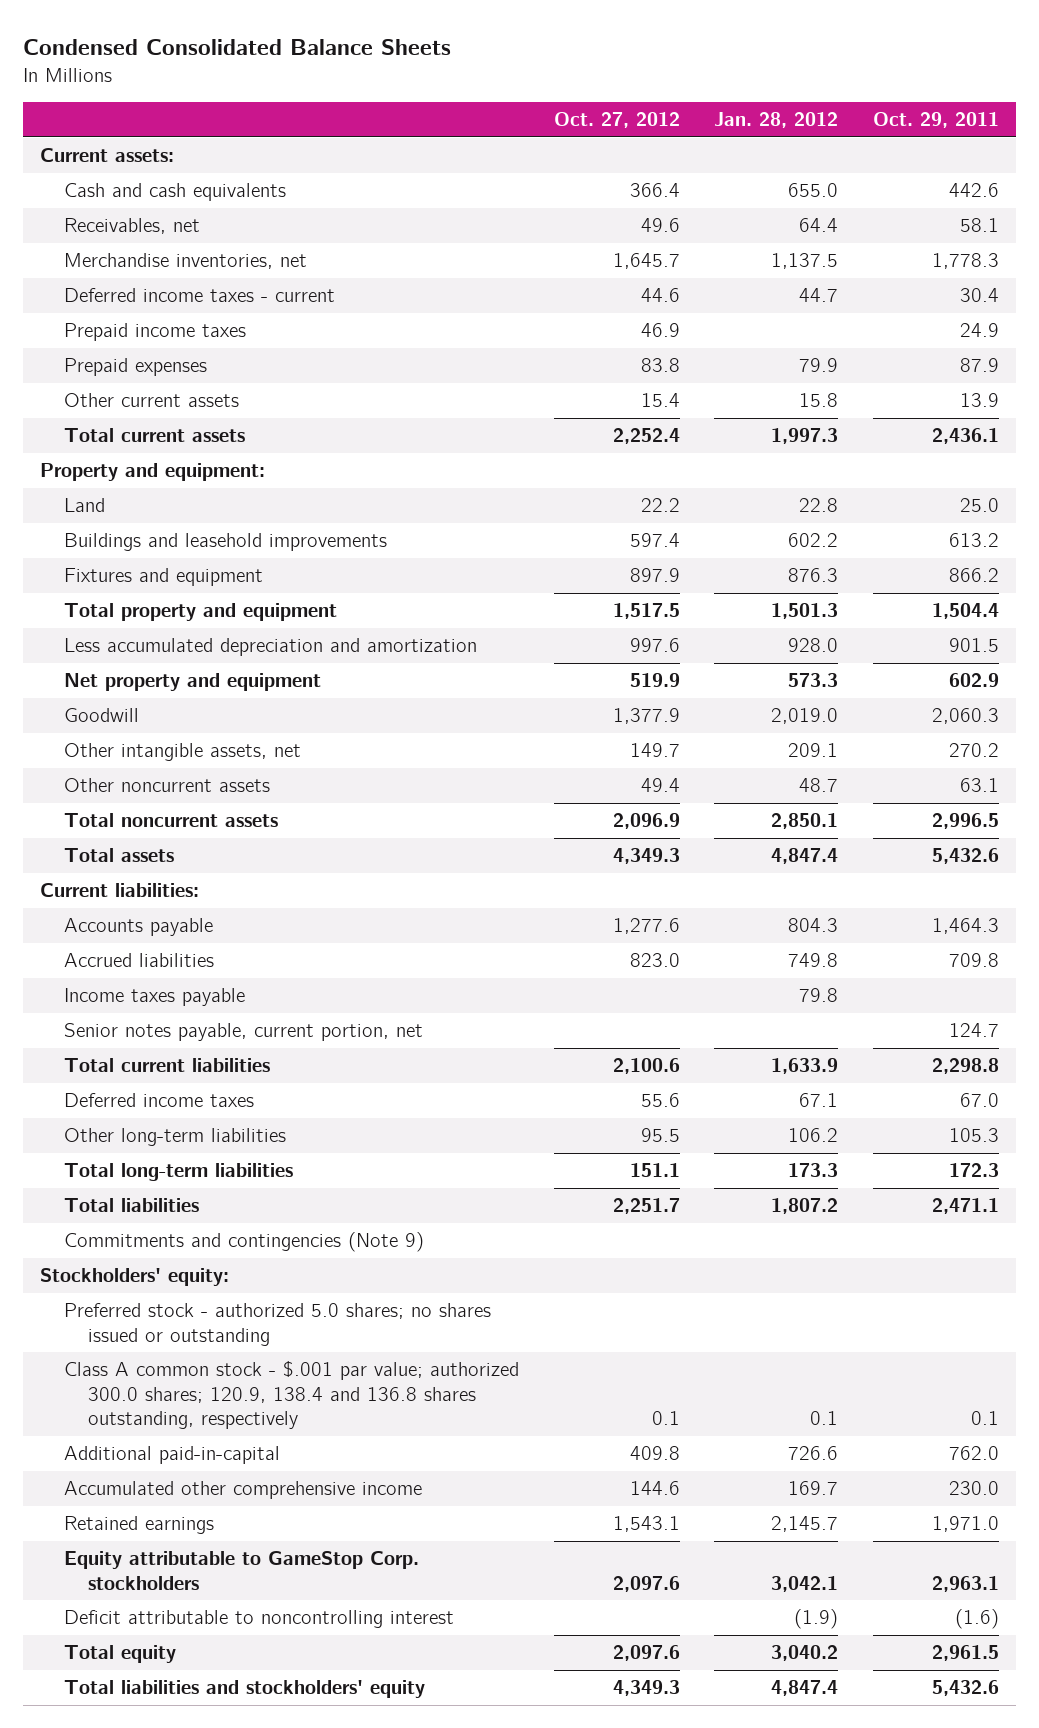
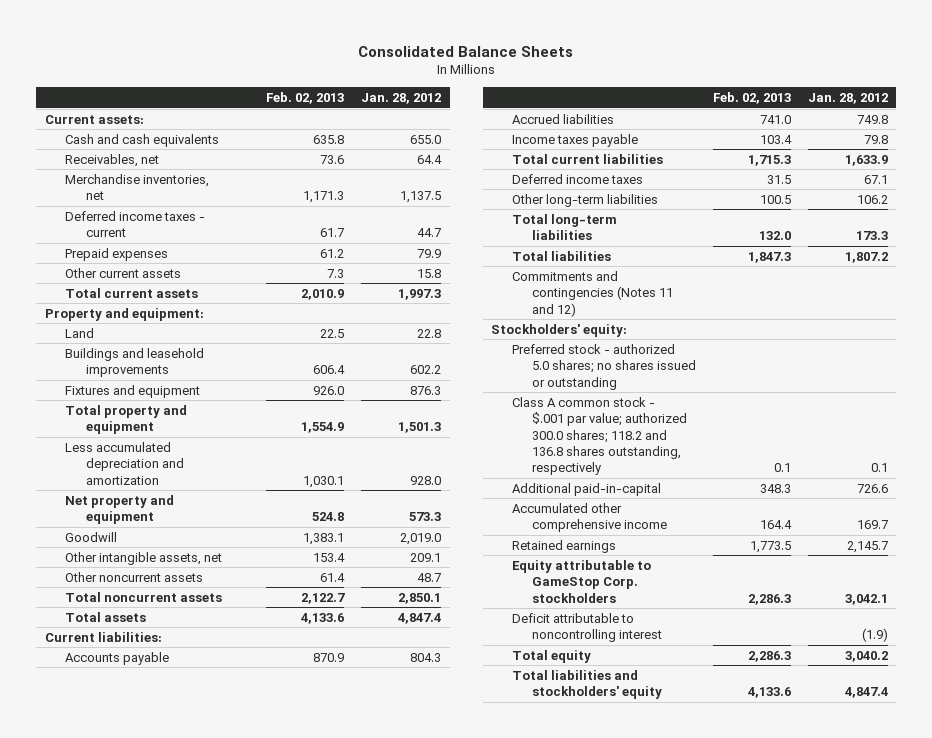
- Condensed Consolidated Balance Sheets
+ Consolidated Balance Sheets
- | Oct. 27, 2012 | Jan. 28, 2012 | Oct. 29, 2011
+ | Feb. 02, 2013 | Jan. 28, 2012
- Prepaid income taxes | 46.9 | | 24.9
- Senior notes payable, current portion, net | | | 124.7
- Commitments and contingencies (Note 9)
+ Commitments and contingencies (Notes 11 and 12)
- Class A common stock - $.001 par value; authorized 300.0 shares; 120.9, 138.4 and 136.8 shares outstanding, respectively | 0.1 | 0.1 | 0.1
+ Class A common stock - $.001 par value; authorized 300.0 shares; 118.2 and 136.8 shares outstanding, respectively | 0.1 | 0.1

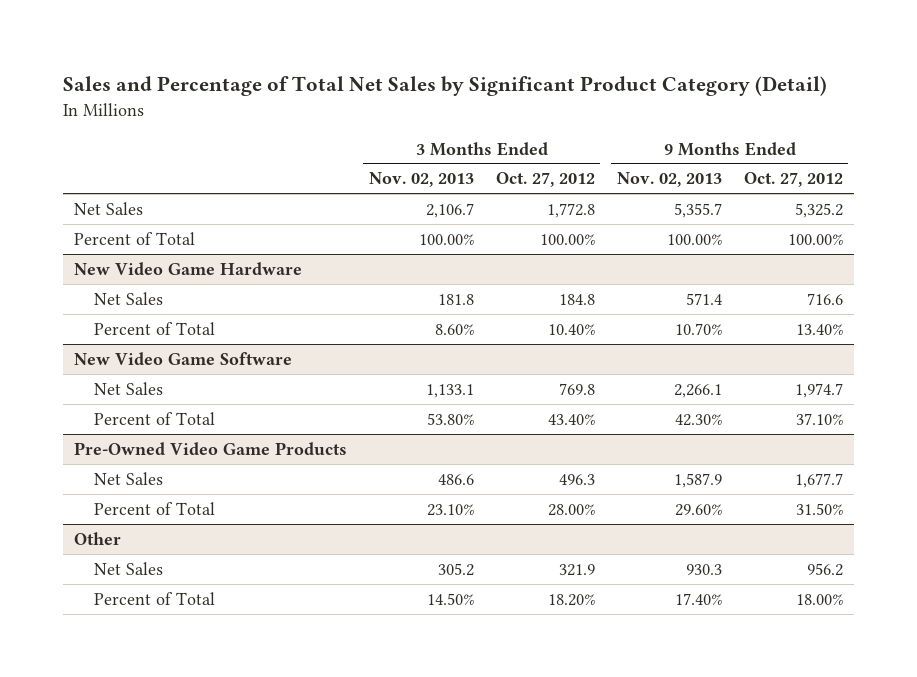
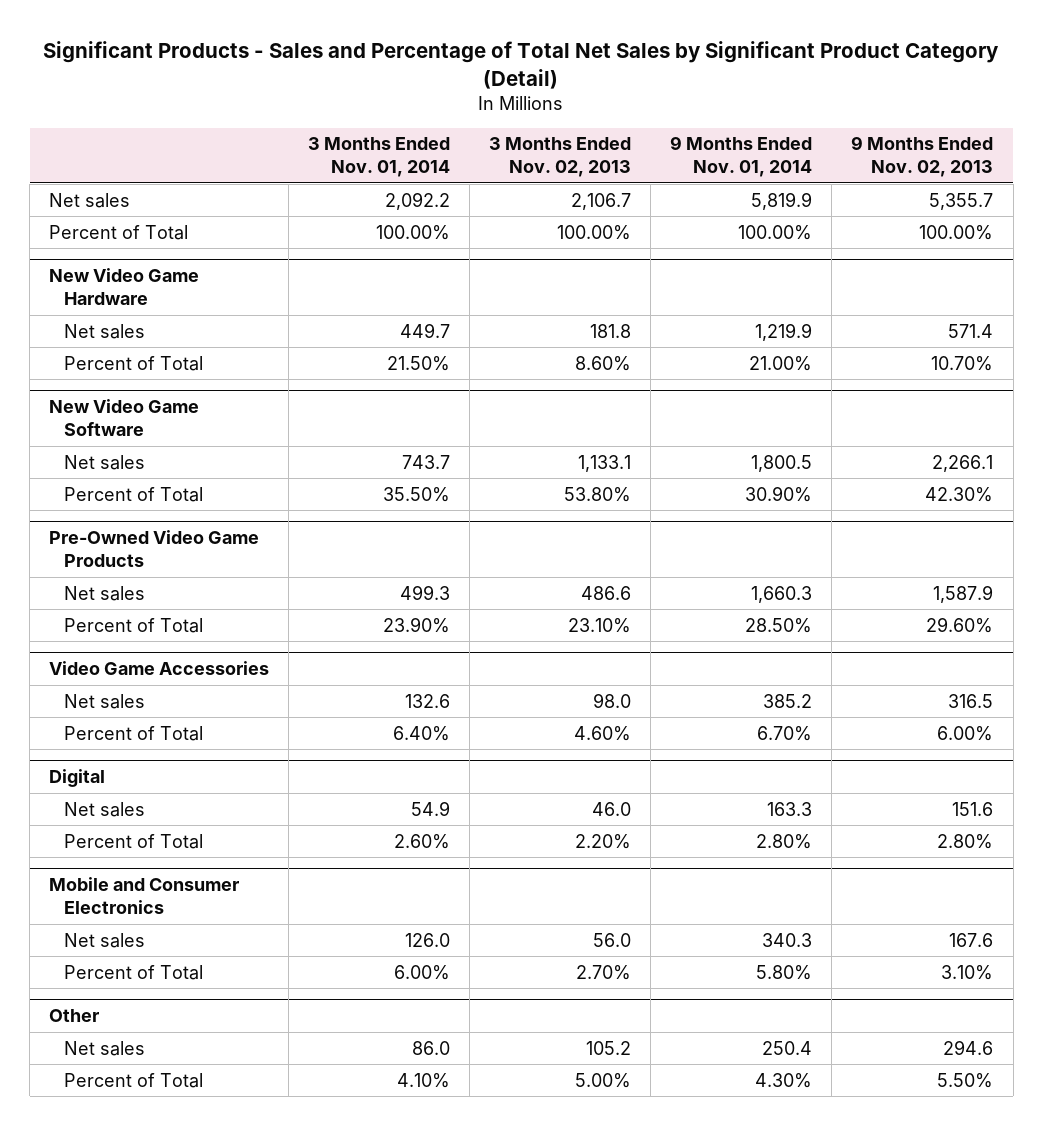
- Sales and Percentage of Total Net Sales by Significant Product Category (Detail)
+ Significant Products - Sales and Percentage of Total Net Sales by Significant Product Category (Detail)
- | 3 Months Ended Nov. 02, 2013 | 3 Months Ended Oct. 27, 2012 | 9 Months Ended Nov. 02, 2013 | 9 Months Ended Oct. 27, 2012
+ | 3 Months Ended Nov. 01, 2014 | 3 Months Ended Nov. 02, 2013 | 9 Months Ended Nov. 01, 2014 | 9 Months Ended Nov. 02, 2013
- Net Sales | 2,106.7 | 1,772.8 | 5,355.7 | 5,325.2
+ Net sales | 2,092.2 | 2,106.7 | 5,819.9 | 5,355.7
@ New Video Game Hardware
- Net Sales | 181.8 | 184.8 | 571.4 | 716.6
+ Net sales | 449.7 | 181.8 | 1,219.9 | 571.4
@ New Video Game Software
- Net Sales | 1,133.1 | 769.8 | 2,266.1 | 1,974.7
+ Net sales | 743.7 | 1,133.1 | 1,800.5 | 2,266.1
@ Pre-Owned Video Game Products
- Net Sales | 486.6 | 496.3 | 1,587.9 | 1,677.7
+ Net sales | 499.3 | 486.6 | 1,660.3 | 1,587.9
+ Video Game Accessories
+ Net sales | 132.6 | 98.0 | 385.2 | 316.5
+ Percent of Total | 6.40% | 4.60% | 6.70% | 6.00%
+ Digital
+ Net sales | 54.9 | 46.0 | 163.3 | 151.6
+ Percent of Total | 2.60% | 2.20% | 2.80% | 2.80%
+ Mobile and Consumer Electronics
+ Net sales | 126.0 | 56.0 | 340.3 | 167.6
+ Percent of Total | 6.00% | 2.70% | 5.80% | 3.10%
@ Other
- Net Sales | 305.2 | 321.9 | 930.3 | 956.2
- Percent of Total | 14.50% | 18.20% | 17.40% | 18.00%
+ Net sales | 86.0 | 105.2 | 250.4 | 294.6
+ Percent of Total | 4.10% | 5.00% | 4.30% | 5.50%

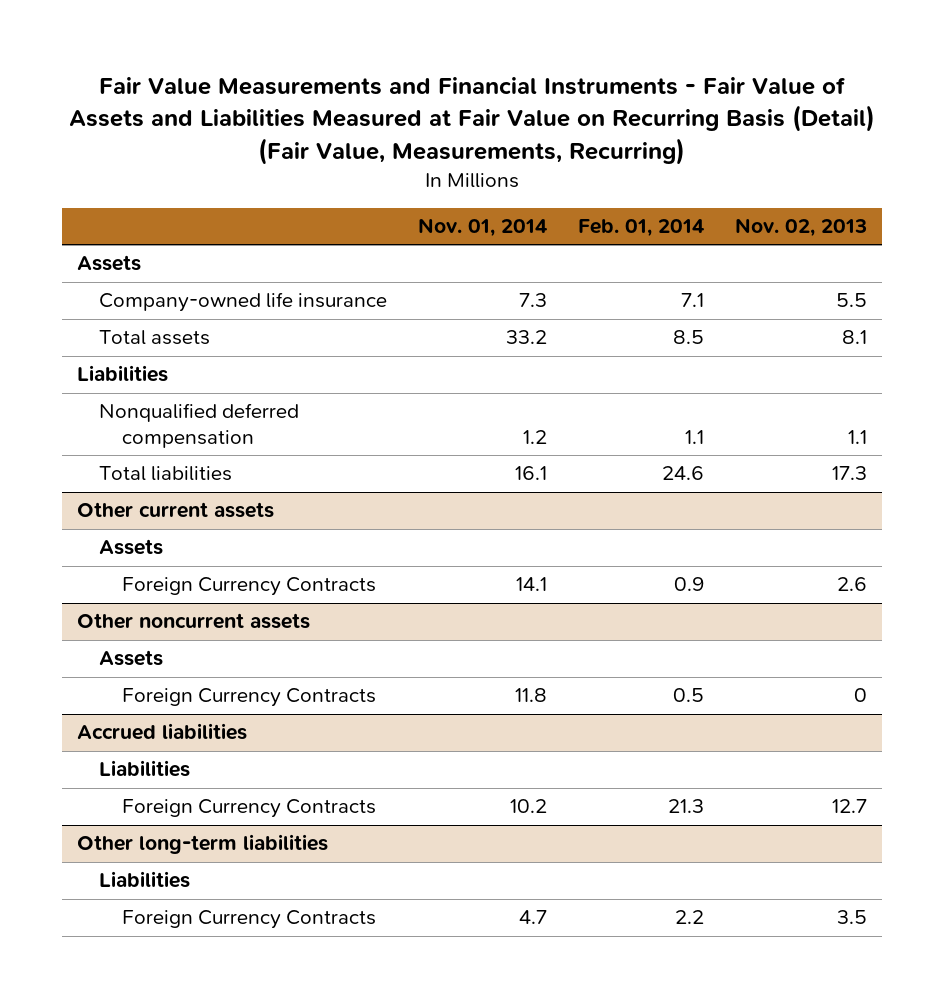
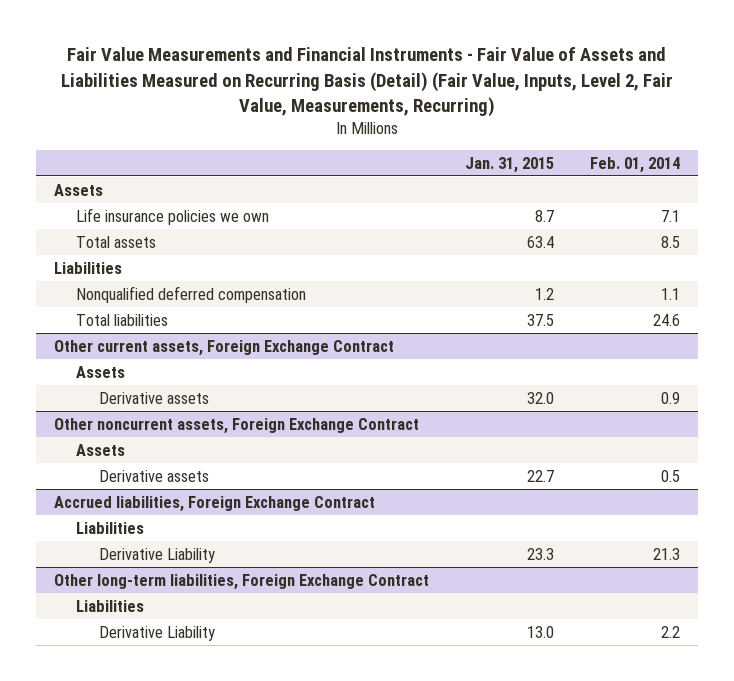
- Fair Value Measurements and Financial Instruments - Fair Value of Assets and Liabilities Measured at Fair Value on Recurring Basis (Detail) (Fair Value, Measurements, Recurring)
+ Fair Value Measurements and Financial Instruments - Fair Value of Assets and Liabilities Measured on Recurring Basis (Detail) (Fair Value, Inputs, Level 2, Fair Value, Measurements, Recurring)
- | Nov. 01, 2014 | Feb. 01, 2014 | Nov. 02, 2013
+ | Jan. 31, 2015 | Feb. 01, 2014
- Company-owned life insurance | 7.3 | 7.1 | 5.5
+ Life insurance policies we own | 8.7 | 7.1
- Other current assets
+ Other current assets, Foreign Exchange Contract
- Foreign Currency Contracts | 14.1 | 0.9 | 2.6
- Other noncurrent assets
+ Derivative assets | 32.0 | 0.9
+ Other noncurrent assets, Foreign Exchange Contract
- Foreign Currency Contracts | 11.8 | 0.5 | 0
- Accrued liabilities
+ Derivative assets | 22.7 | 0.5
+ Accrued liabilities, Foreign Exchange Contract
- Foreign Currency Contracts | 10.2 | 21.3 | 12.7
- Other long-term liabilities
+ Derivative Liability | 23.3 | 21.3
+ Other long-term liabilities, Foreign Exchange Contract
- Foreign Currency Contracts | 4.7 | 2.2 | 3.5
+ Derivative Liability | 13.0 | 2.2

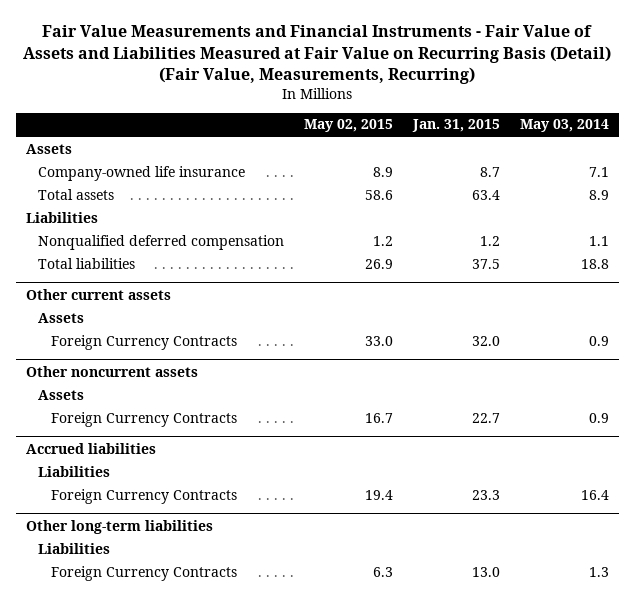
- Fair Value Measurements and Financial Instruments - Fair Value of Assets and Liabilities Measured on Recurring Basis (Detail) (Fair Value, Inputs, Level 2, Fair Value, Measurements, Recurring)
+ Fair Value Measurements and Financial Instruments - Fair Value of Assets and Liabilities Measured at Fair Value on Recurring Basis (Detail) (Fair Value, Measurements, Recurring)
- | Jan. 31, 2015 | Feb. 01, 2014
+ | May 02, 2015 | Jan. 31, 2015 | May 03, 2014
- Life insurance policies we own | 8.7 | 7.1
+ Company-owned life insurance | 8.9 | 8.7 | 7.1
- Other current assets, Foreign Exchange Contract
+ Other current assets
- Derivative assets | 32.0 | 0.9
- Other noncurrent assets, Foreign Exchange Contract
+ Foreign Currency Contracts | 33.0 | 32.0 | 0.9
+ Other noncurrent assets
- Derivative assets | 22.7 | 0.5
- Accrued liabilities, Foreign Exchange Contract
+ Foreign Currency Contracts | 16.7 | 22.7 | 0.9
+ Accrued liabilities
- Derivative Liability | 23.3 | 21.3
- Other long-term liabilities, Foreign Exchange Contract
+ Foreign Currency Contracts | 19.4 | 23.3 | 16.4
+ Other long-term liabilities
- Derivative Liability | 13.0 | 2.2
+ Foreign Currency Contracts | 6.3 | 13.0 | 1.3

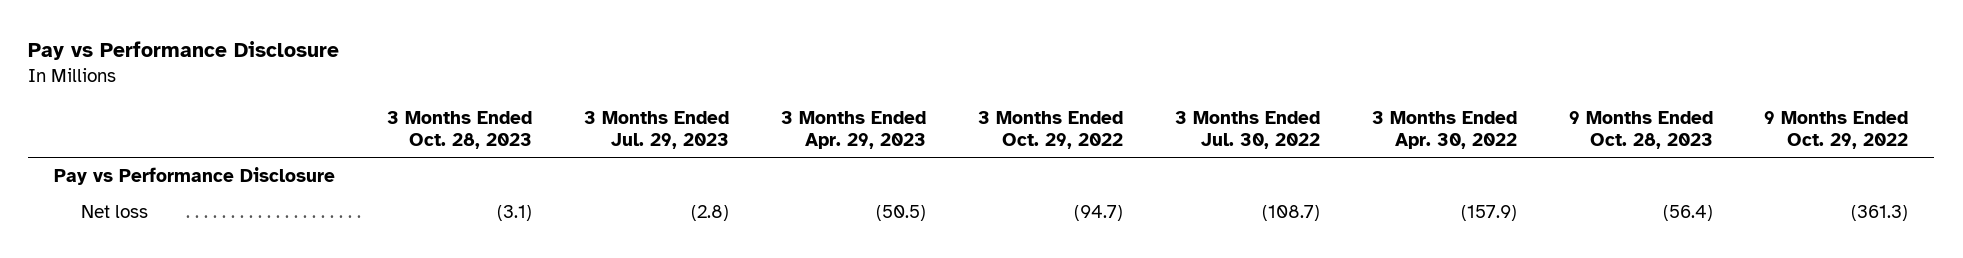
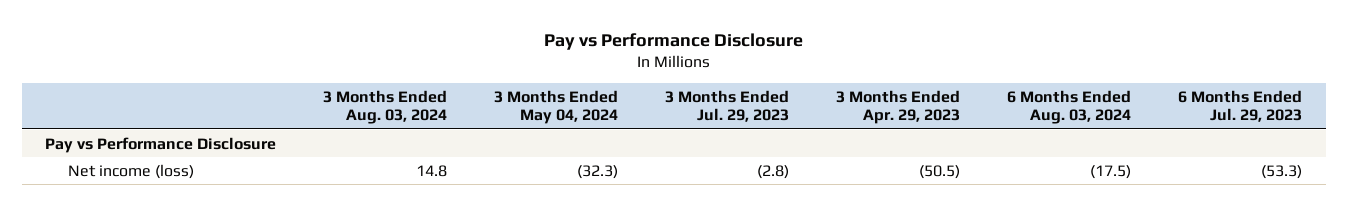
- | 3 Months Ended Oct. 28, 2023 | 3 Months Ended Jul. 29, 2023 | 3 Months Ended Apr. 29, 2023 | 3 Months Ended Oct. 29, 2022 | 3 Months Ended Jul. 30, 2022 | 3 Months Ended Apr. 30, 2022 | 9 Months Ended Oct. 28, 2023 | 9 Months Ended Oct. 29, 2022
+ | 3 Months Ended Aug. 03, 2024 | 3 Months Ended May 04, 2024 | 3 Months Ended Jul. 29, 2023 | 3 Months Ended Apr. 29, 2023 | 6 Months Ended Aug. 03, 2024 | 6 Months Ended Jul. 29, 2023
- Net loss | (3.1) | (2.8) | (50.5) | (94.7) | (108.7) | (157.9) | (56.4) | (361.3)
+ Net income (loss) | 14.8 | (32.3) | (2.8) | (50.5) | (17.5) | (53.3)

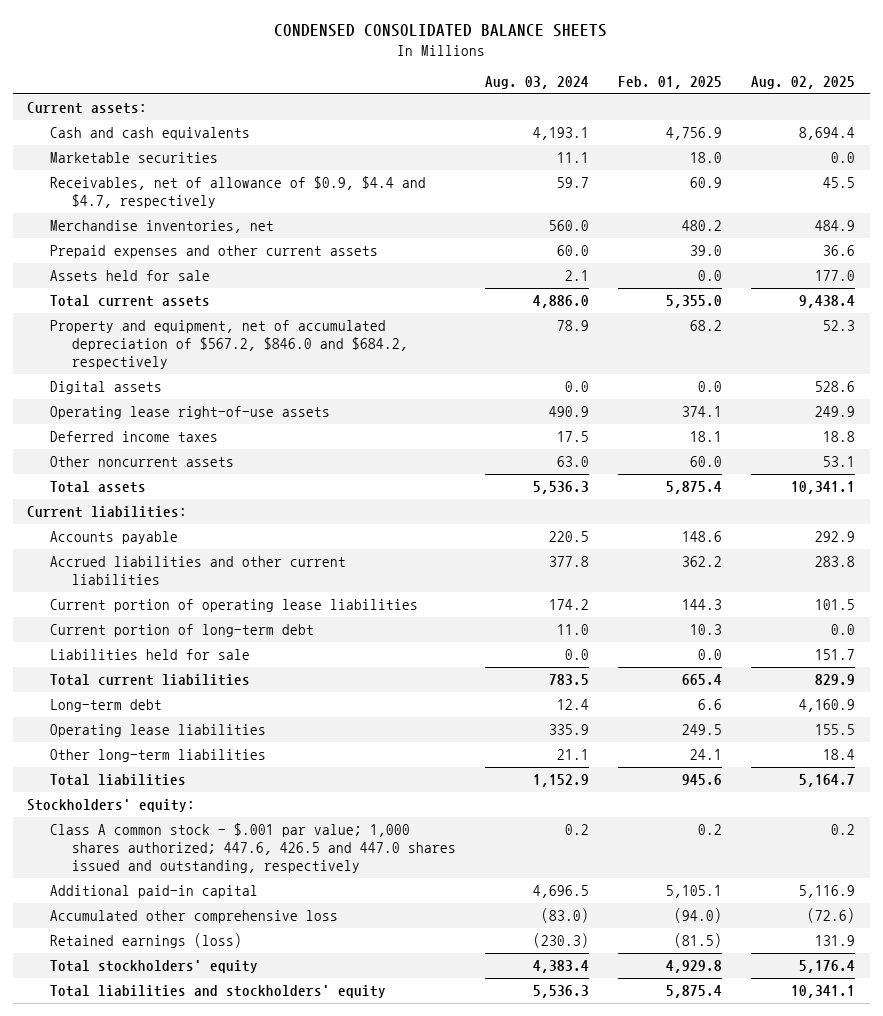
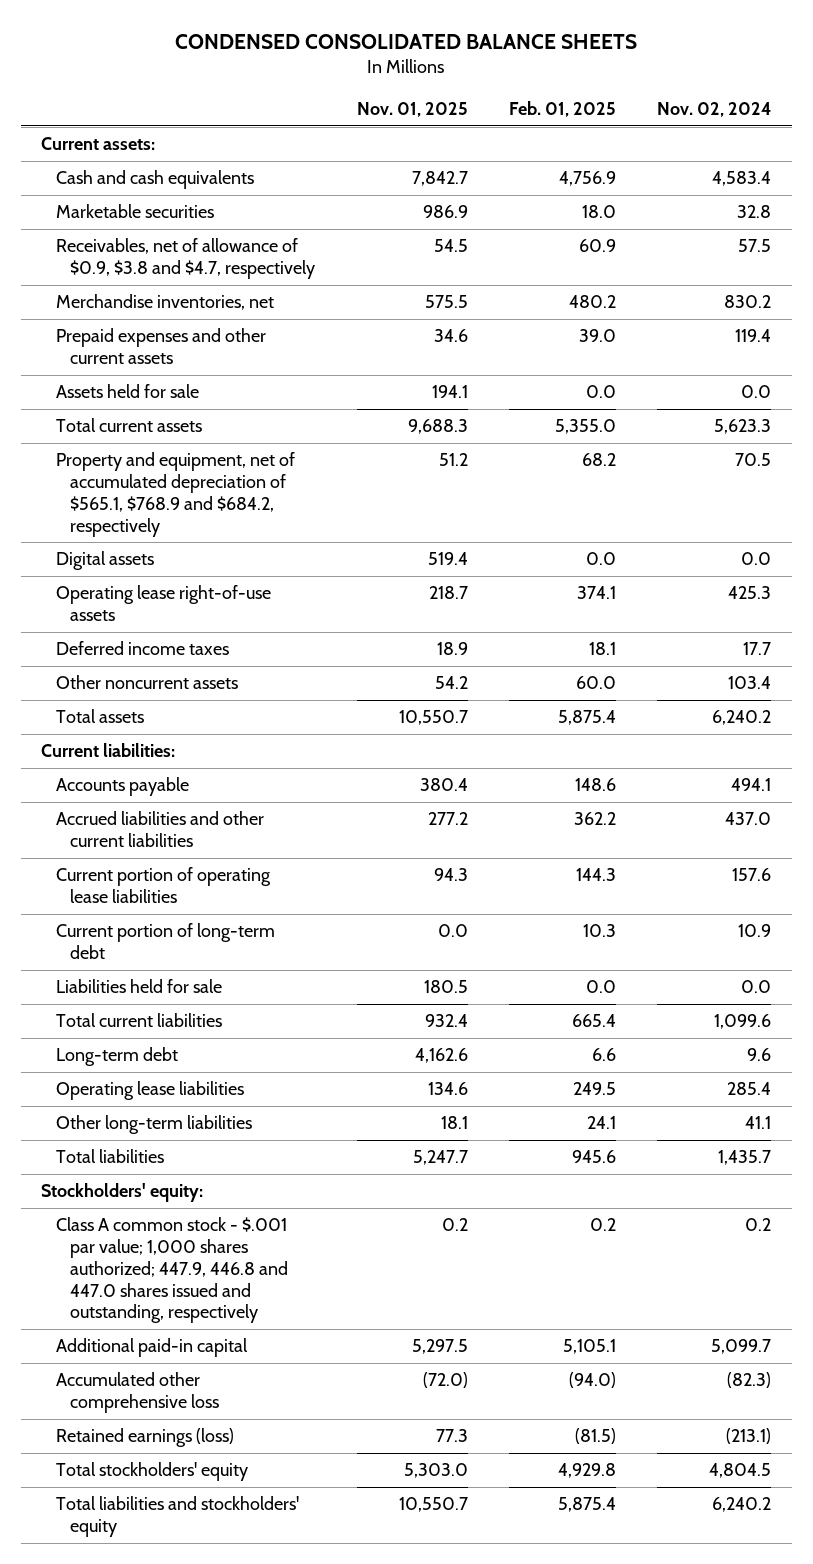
- | Aug. 03, 2024 | Feb. 01, 2025 | Aug. 02, 2025
+ | Nov. 01, 2025 | Feb. 01, 2025 | Nov. 02, 2024
- Receivables, net of allowance of $0.9, $4.4 and $4.7, respectively | 59.7 | 60.9 | 45.5
+ Receivables, net of allowance of $0.9, $3.8 and $4.7, respectively | 54.5 | 60.9 | 57.5
- Property and equipment, net of accumulated depreciation of $567.2, $846.0 and $684.2, respectively | 78.9 | 68.2 | 52.3
+ Property and equipment, net of accumulated depreciation of $565.1, $768.9 and $684.2, respectively | 51.2 | 68.2 | 70.5
- Class A common stock - $.001 par value; 1,000 shares authorized; 447.6, 426.5 and 447.0 shares issued and outstanding, respectively | 0.2 | 0.2 | 0.2
+ Class A common stock - $.001 par value; 1,000 shares authorized; 447.9, 446.8 and 447.0 shares issued and outstanding, respectively | 0.2 | 0.2 | 0.2

